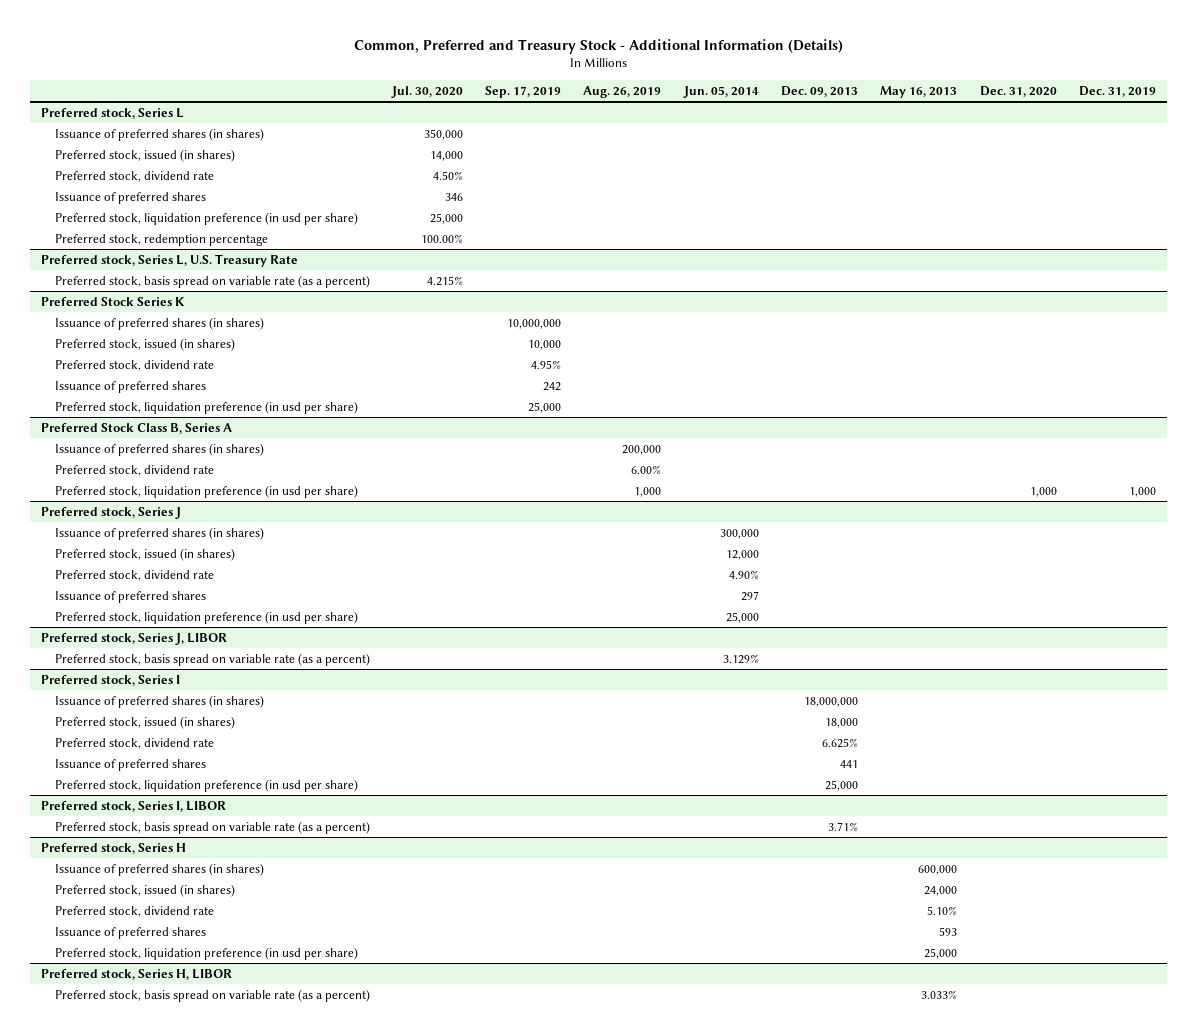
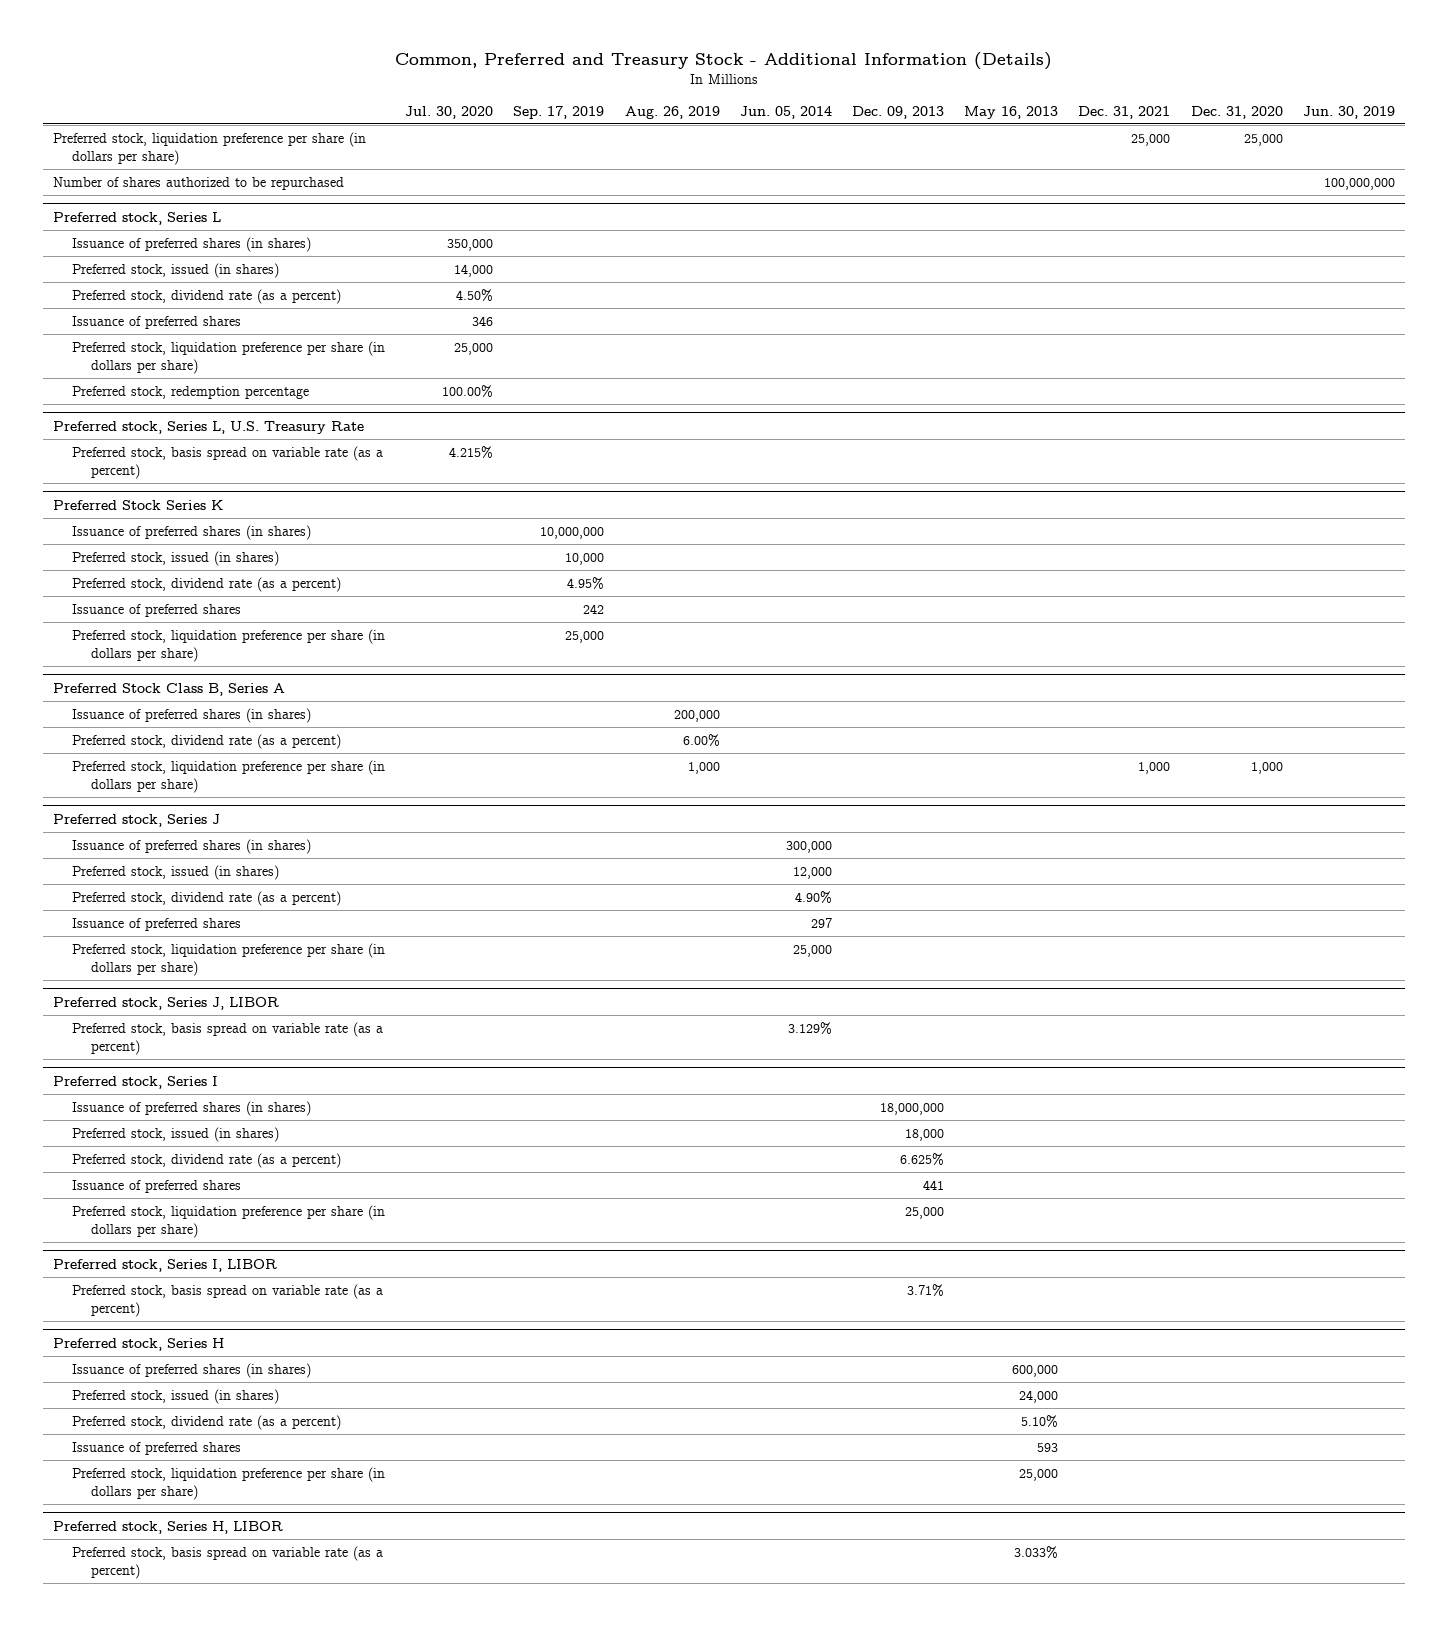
- | Jul. 30, 2020 | Sep. 17, 2019 | Aug. 26, 2019 | Jun. 05, 2014 | Dec. 09, 2013 | May 16, 2013 | Dec. 31, 2020 | Dec. 31, 2019
+ | Jul. 30, 2020 | Sep. 17, 2019 | Aug. 26, 2019 | Jun. 05, 2014 | Dec. 09, 2013 | May 16, 2013 | Dec. 31, 2021 | Dec. 31, 2020 | Jun. 30, 2019
+ Preferred stock, liquidation preference per share (in dollars per share) | | | | | | | 25,000 | 25,000 |
+ Number of shares authorized to be repurchased | | | | | | | | | 100,000,000
@ Preferred stock, Series L
- Preferred stock, dividend rate | 4.50% | | | | | | |
+ Preferred stock, dividend rate (as a percent) | 4.50% | | | | | | | |
- Preferred stock, liquidation preference (in usd per share) | 25,000 | | | | | | |
+ Preferred stock, liquidation preference per share (in dollars per share) | 25,000 | | | | | | | |
@ Preferred Stock Series K
- Preferred stock, dividend rate | | 4.95% | | | | | |
+ Preferred stock, dividend rate (as a percent) | | 4.95% | | | | | | |
- Preferred stock, liquidation preference (in usd per share) | | 25,000 | | | | | |
+ Preferred stock, liquidation preference per share (in dollars per share) | | 25,000 | | | | | | |
@ Preferred Stock Class B, Series A
- Preferred stock, dividend rate | | | 6.00% | | | | |
- Preferred stock, liquidation preference (in usd per share) | | | 1,000 | | | | 1,000 | 1,000
+ Preferred stock, dividend rate (as a percent) | | | 6.00% | | | | | |
+ Preferred stock, liquidation preference per share (in dollars per share) | | | 1,000 | | | | 1,000 | 1,000 |
@ Preferred stock, Series J
- Preferred stock, dividend rate | | | | 4.90% | | | |
+ Preferred stock, dividend rate (as a percent) | | | | 4.90% | | | | |
- Preferred stock, liquidation preference (in usd per share) | | | | 25,000 | | | |
+ Preferred stock, liquidation preference per share (in dollars per share) | | | | 25,000 | | | | |
@ Preferred stock, Series I
- Preferred stock, dividend rate | | | | | 6.625% | | |
+ Preferred stock, dividend rate (as a percent) | | | | | 6.625% | | | |
- Preferred stock, liquidation preference (in usd per share) | | | | | 25,000 | | |
+ Preferred stock, liquidation preference per share (in dollars per share) | | | | | 25,000 | | | |
@ Preferred stock, Series H
- Preferred stock, dividend rate | | | | | | 5.10% | |
+ Preferred stock, dividend rate (as a percent) | | | | | | 5.10% | | |
- Preferred stock, liquidation preference (in usd per share) | | | | | | 25,000 | |
+ Preferred stock, liquidation preference per share (in dollars per share) | | | | | | 25,000 | | |

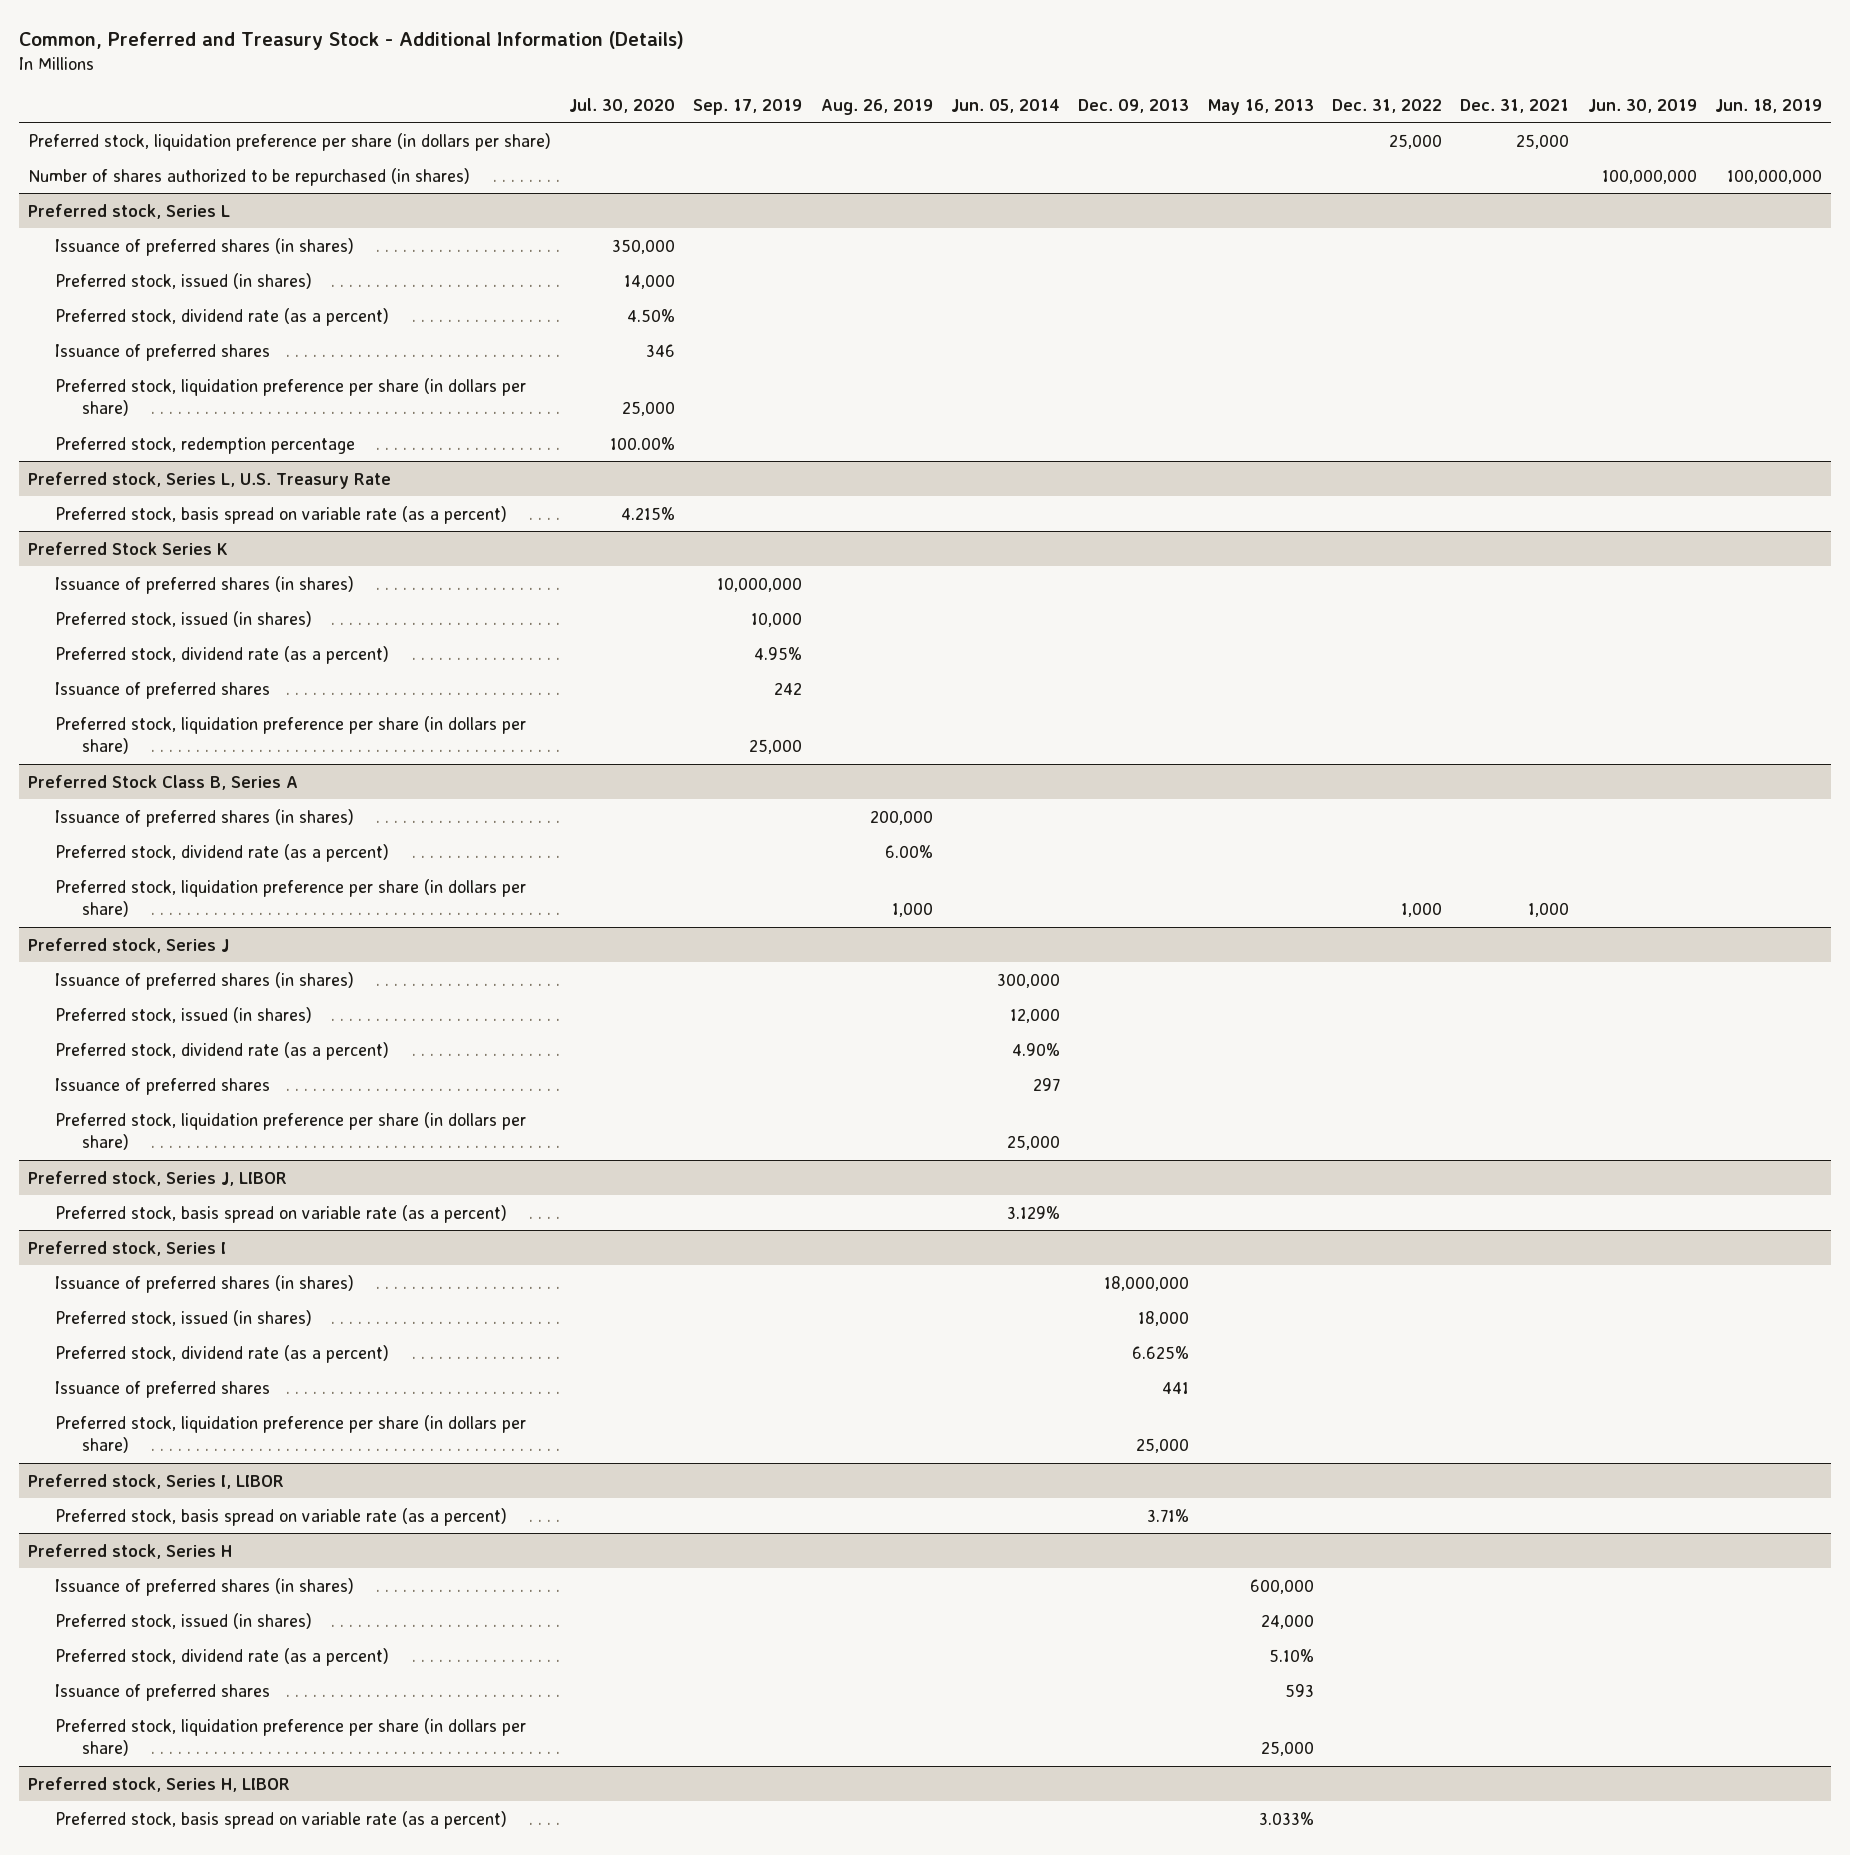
- | Jul. 30, 2020 | Sep. 17, 2019 | Aug. 26, 2019 | Jun. 05, 2014 | Dec. 09, 2013 | May 16, 2013 | Dec. 31, 2021 | Dec. 31, 2020 | Jun. 30, 2019
+ | Jul. 30, 2020 | Sep. 17, 2019 | Aug. 26, 2019 | Jun. 05, 2014 | Dec. 09, 2013 | May 16, 2013 | Dec. 31, 2022 | Dec. 31, 2021 | Jun. 30, 2019 | Jun. 18, 2019
- Number of shares authorized to be repurchased | | | | | | | | | 100,000,000
+ Number of shares authorized to be repurchased (in shares) | | | | | | | | | 100,000,000 | 100,000,000

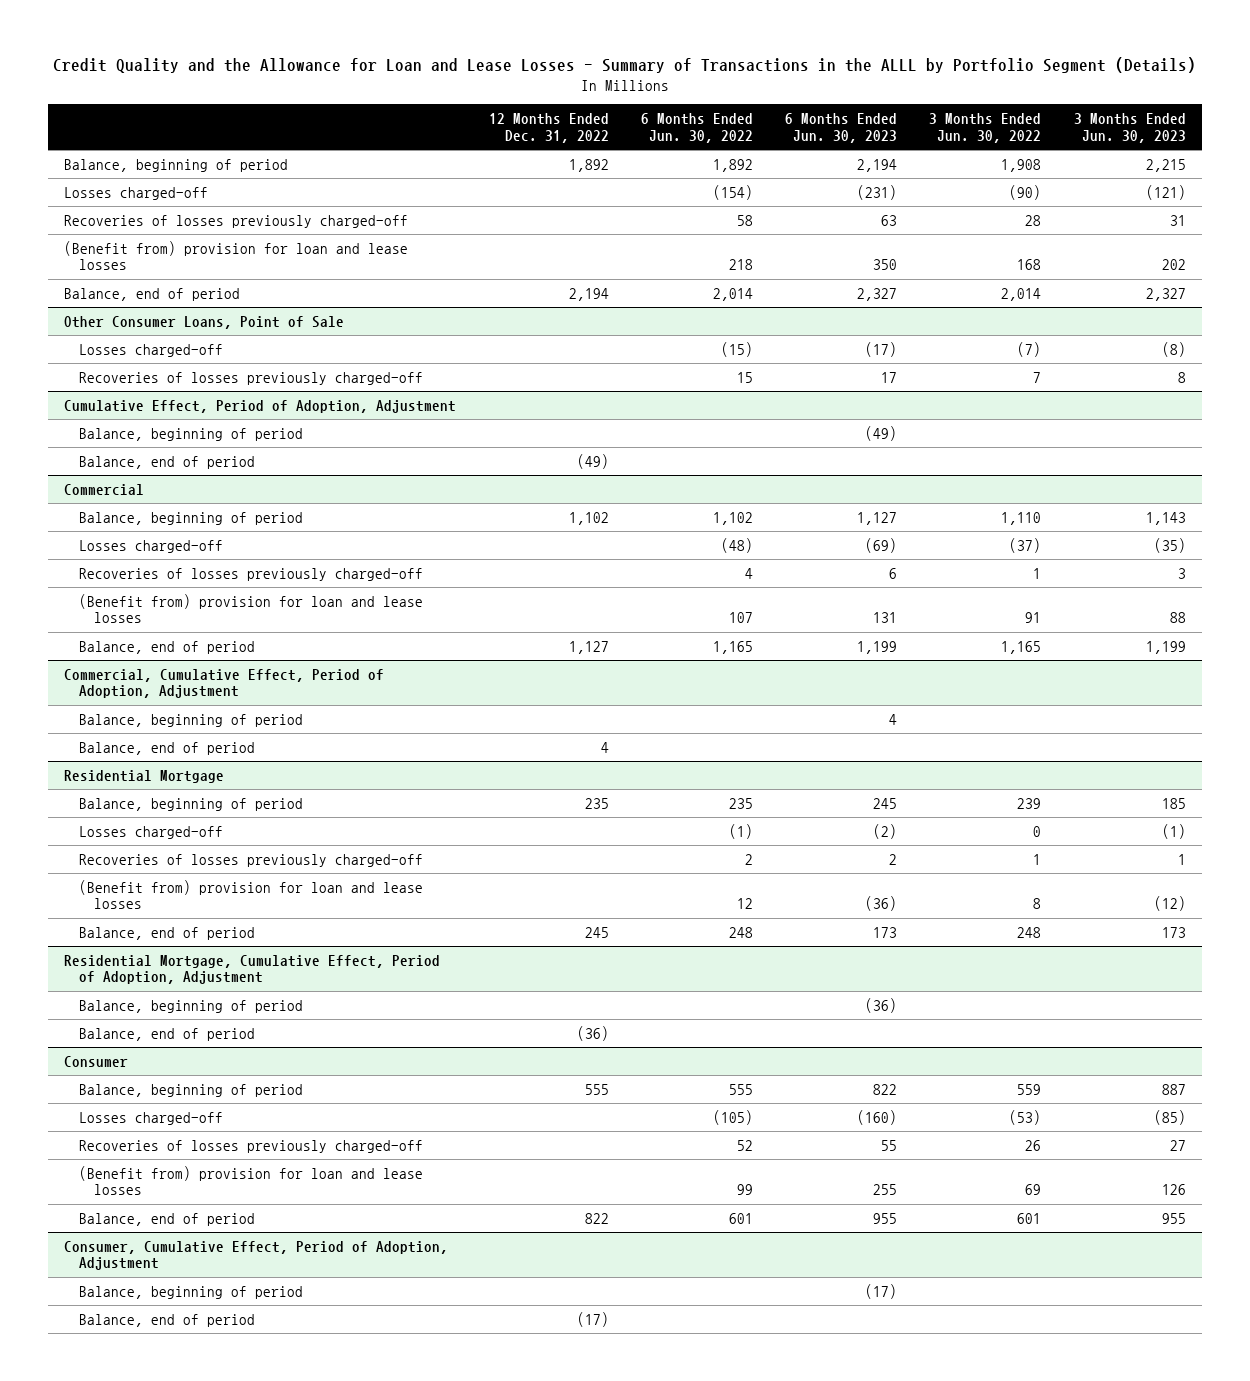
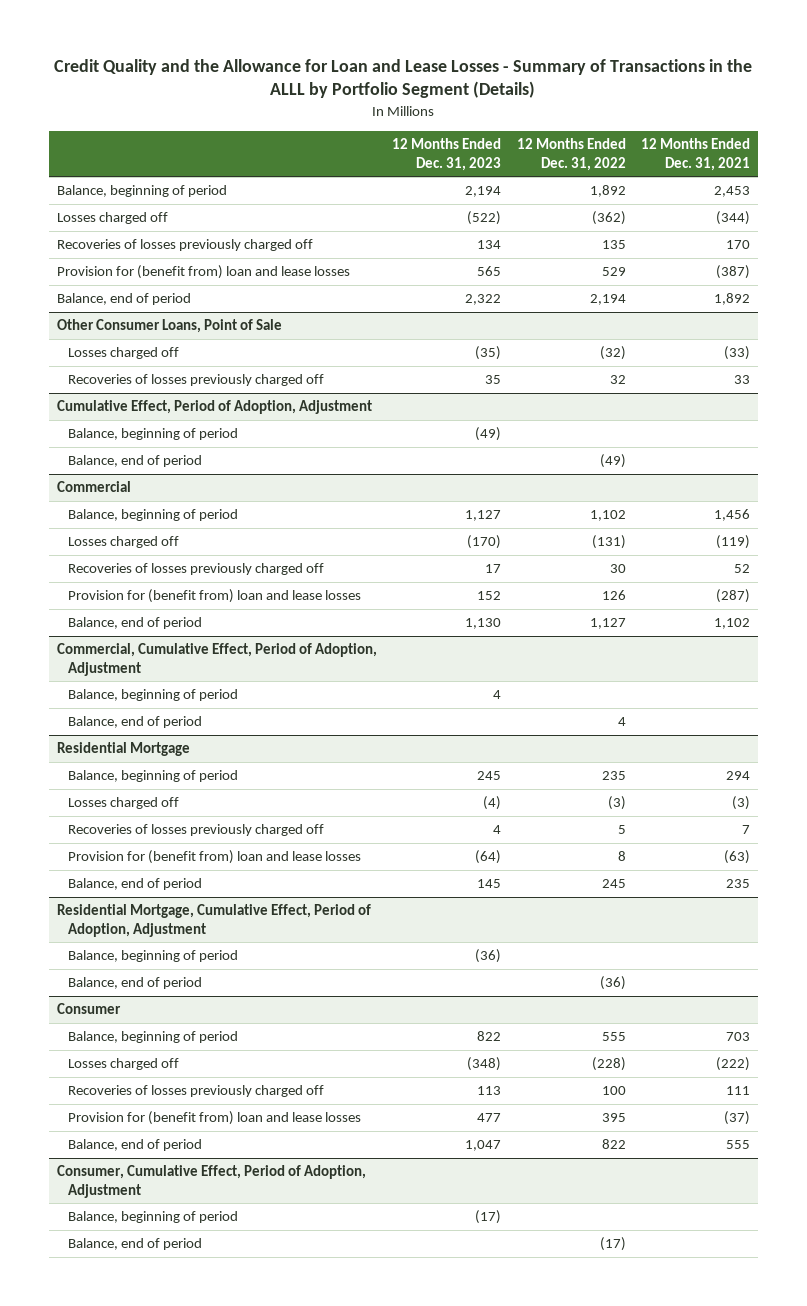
- | 12 Months Ended Dec. 31, 2022 | 6 Months Ended Jun. 30, 2022 | 6 Months Ended Jun. 30, 2023 | 3 Months Ended Jun. 30, 2022 | 3 Months Ended Jun. 30, 2023
+ | 12 Months Ended Dec. 31, 2023 | 12 Months Ended Dec. 31, 2022 | 12 Months Ended Dec. 31, 2021
- Losses charged-off | | (154) | (231) | (90) | (121)
- Recoveries of losses previously charged-off | | 58 | 63 | 28 | 31
- (Benefit from) provision for loan and lease losses | | 218 | 350 | 168 | 202
+ Losses charged off | (522) | (362) | (344)
+ Recoveries of losses previously charged off | 134 | 135 | 170
+ Provision for (benefit from) loan and lease losses | 565 | 529 | (387)
@ Other Consumer Loans, Point of Sale
- Losses charged-off | | (15) | (17) | (7) | (8)
- Recoveries of losses previously charged-off | | 15 | 17 | 7 | 8
+ Losses charged off | (35) | (32) | (33)
+ Recoveries of losses previously charged off | 35 | 32 | 33
@ Commercial
- Losses charged-off | | (48) | (69) | (37) | (35)
- Recoveries of losses previously charged-off | | 4 | 6 | 1 | 3
- (Benefit from) provision for loan and lease losses | | 107 | 131 | 91 | 88
+ Losses charged off | (170) | (131) | (119)
+ Recoveries of losses previously charged off | 17 | 30 | 52
+ Provision for (benefit from) loan and lease losses | 152 | 126 | (287)
@ Residential Mortgage
- Losses charged-off | | (1) | (2) | 0 | (1)
- Recoveries of losses previously charged-off | | 2 | 2 | 1 | 1
- (Benefit from) provision for loan and lease losses | | 12 | (36) | 8 | (12)
+ Losses charged off | (4) | (3) | (3)
+ Recoveries of losses previously charged off | 4 | 5 | 7
+ Provision for (benefit from) loan and lease losses | (64) | 8 | (63)
@ Consumer
- Losses charged-off | | (105) | (160) | (53) | (85)
- Recoveries of losses previously charged-off | | 52 | 55 | 26 | 27
- (Benefit from) provision for loan and lease losses | | 99 | 255 | 69 | 126
+ Losses charged off | (348) | (228) | (222)
+ Recoveries of losses previously charged off | 113 | 100 | 111
+ Provision for (benefit from) loan and lease losses | 477 | 395 | (37)

